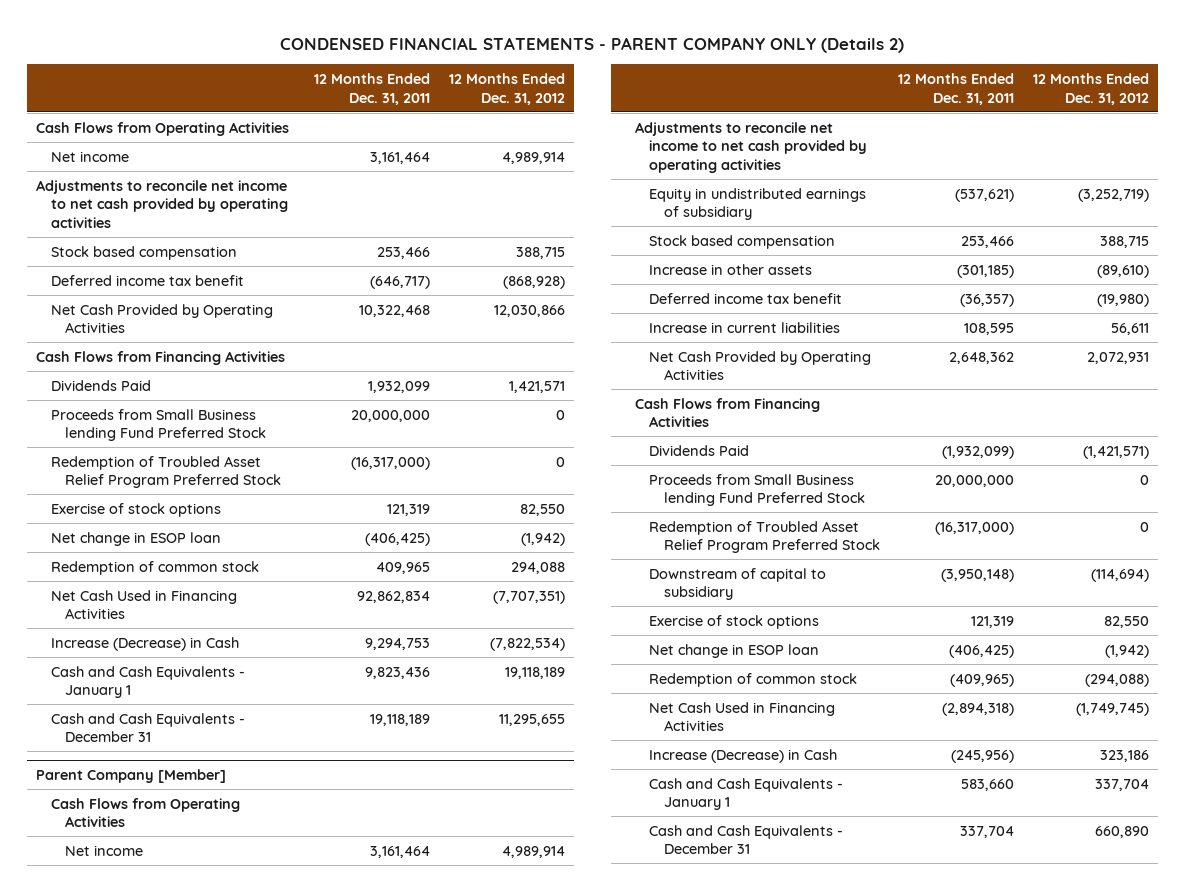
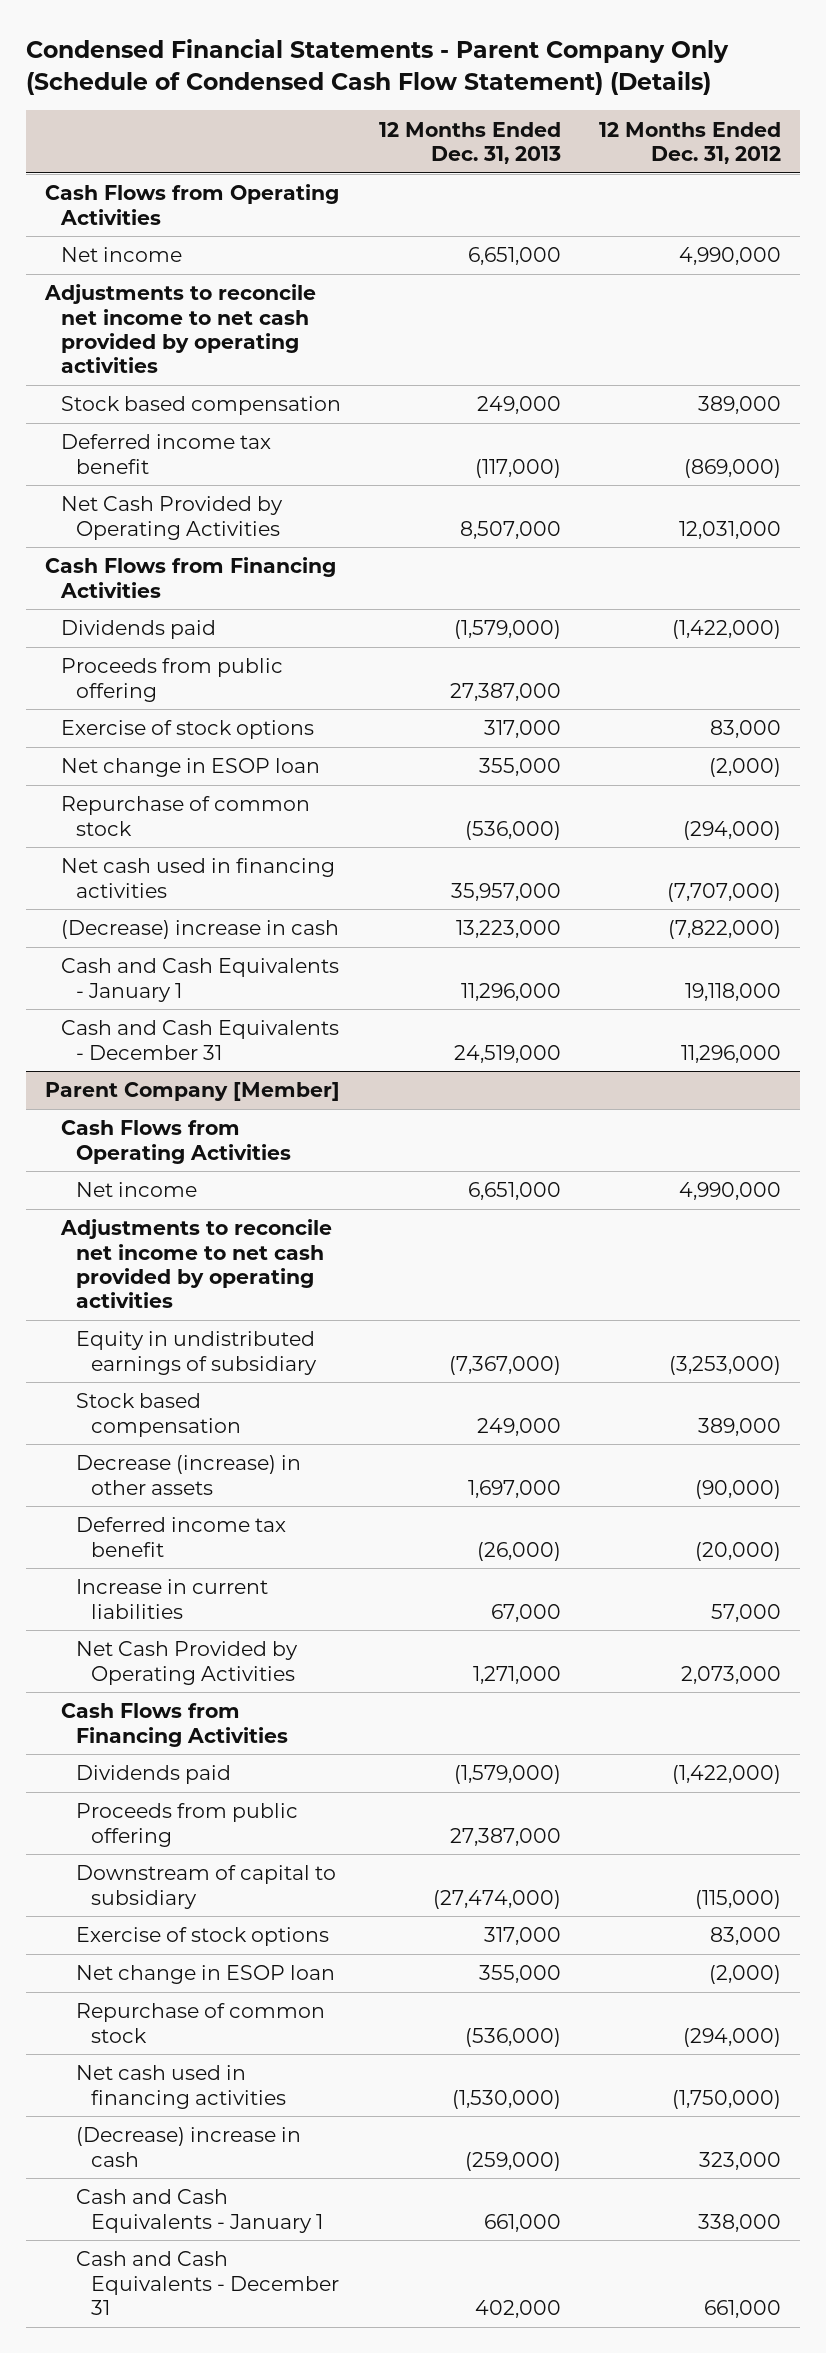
- CONDENSED FINANCIAL STATEMENTS - PARENT COMPANY ONLY (Details 2)
+ Condensed Financial Statements - Parent Company Only (Schedule of Condensed Cash Flow Statement) (Details)
- | 12 Months Ended Dec. 31, 2011 | 12 Months Ended Dec. 31, 2012
+ | 12 Months Ended Dec. 31, 2013 | 12 Months Ended Dec. 31, 2012
- Net income | 3,161,464 | 4,989,914
+ Net income | 6,651,000 | 4,990,000
- Stock based compensation | 253,466 | 388,715
- Deferred income tax benefit | (646,717) | (868,928)
- Net Cash Provided by Operating Activities | 10,322,468 | 12,030,866
+ Stock based compensation | 249,000 | 389,000
+ Deferred income tax benefit | (117,000) | (869,000)
+ Net Cash Provided by Operating Activities | 8,507,000 | 12,031,000
- Dividends Paid | 1,932,099 | 1,421,571
- Proceeds from Small Business lending Fund Preferred Stock | 20,000,000 | 0
- Redemption of Troubled Asset Relief Program Preferred Stock | (16,317,000) | 0
- Exercise of stock options | 121,319 | 82,550
- Net change in ESOP loan | (406,425) | (1,942)
- Redemption of common stock | 409,965 | 294,088
- Net Cash Used in Financing Activities | 92,862,834 | (7,707,351)
- Increase (Decrease) in Cash | 9,294,753 | (7,822,534)
- Cash and Cash Equivalents - January 1 | 9,823,436 | 19,118,189
- Cash and Cash Equivalents - December 31 | 19,118,189 | 11,295,655
+ Dividends paid | (1,579,000) | (1,422,000)
+ Proceeds from public offering | 27,387,000 |
+ Exercise of stock options | 317,000 | 83,000
+ Net change in ESOP loan | 355,000 | (2,000)
+ Repurchase of common stock | (536,000) | (294,000)
+ Net cash used in financing activities | 35,957,000 | (7,707,000)
+ (Decrease) increase in cash | 13,223,000 | (7,822,000)
+ Cash and Cash Equivalents - January 1 | 11,296,000 | 19,118,000
+ Cash and Cash Equivalents - December 31 | 24,519,000 | 11,296,000
@ Parent Company [Member]
- Net income | 3,161,464 | 4,989,914
+ Net income | 6,651,000 | 4,990,000
- Equity in undistributed earnings of subsidiary | (537,621) | (3,252,719)
- Stock based compensation | 253,466 | 388,715
- Increase in other assets | (301,185) | (89,610)
- Deferred income tax benefit | (36,357) | (19,980)
- Increase in current liabilities | 108,595 | 56,611
- Net Cash Provided by Operating Activities | 2,648,362 | 2,072,931
+ Equity in undistributed earnings of subsidiary | (7,367,000) | (3,253,000)
+ Stock based compensation | 249,000 | 389,000
+ Decrease (increase) in other assets | 1,697,000 | (90,000)
+ Deferred income tax benefit | (26,000) | (20,000)
+ Increase in current liabilities | 67,000 | 57,000
+ Net Cash Provided by Operating Activities | 1,271,000 | 2,073,000
- Dividends Paid | (1,932,099) | (1,421,571)
- Proceeds from Small Business lending Fund Preferred Stock | 20,000,000 | 0
- Redemption of Troubled Asset Relief Program Preferred Stock | (16,317,000) | 0
- Downstream of capital to subsidiary | (3,950,148) | (114,694)
- Exercise of stock options | 121,319 | 82,550
- Net change in ESOP loan | (406,425) | (1,942)
- Redemption of common stock | (409,965) | (294,088)
- Net Cash Used in Financing Activities | (2,894,318) | (1,749,745)
- Increase (Decrease) in Cash | (245,956) | 323,186
- Cash and Cash Equivalents - January 1 | 583,660 | 337,704
- Cash and Cash Equivalents - December 31 | 337,704 | 660,890
+ Dividends paid | (1,579,000) | (1,422,000)
+ Proceeds from public offering | 27,387,000 |
+ Downstream of capital to subsidiary | (27,474,000) | (115,000)
+ Exercise of stock options | 317,000 | 83,000
+ Net change in ESOP loan | 355,000 | (2,000)
+ Repurchase of common stock | (536,000) | (294,000)
+ Net cash used in financing activities | (1,530,000) | (1,750,000)
+ (Decrease) increase in cash | (259,000) | 323,000
+ Cash and Cash Equivalents - January 1 | 661,000 | 338,000
+ Cash and Cash Equivalents - December 31 | 402,000 | 661,000

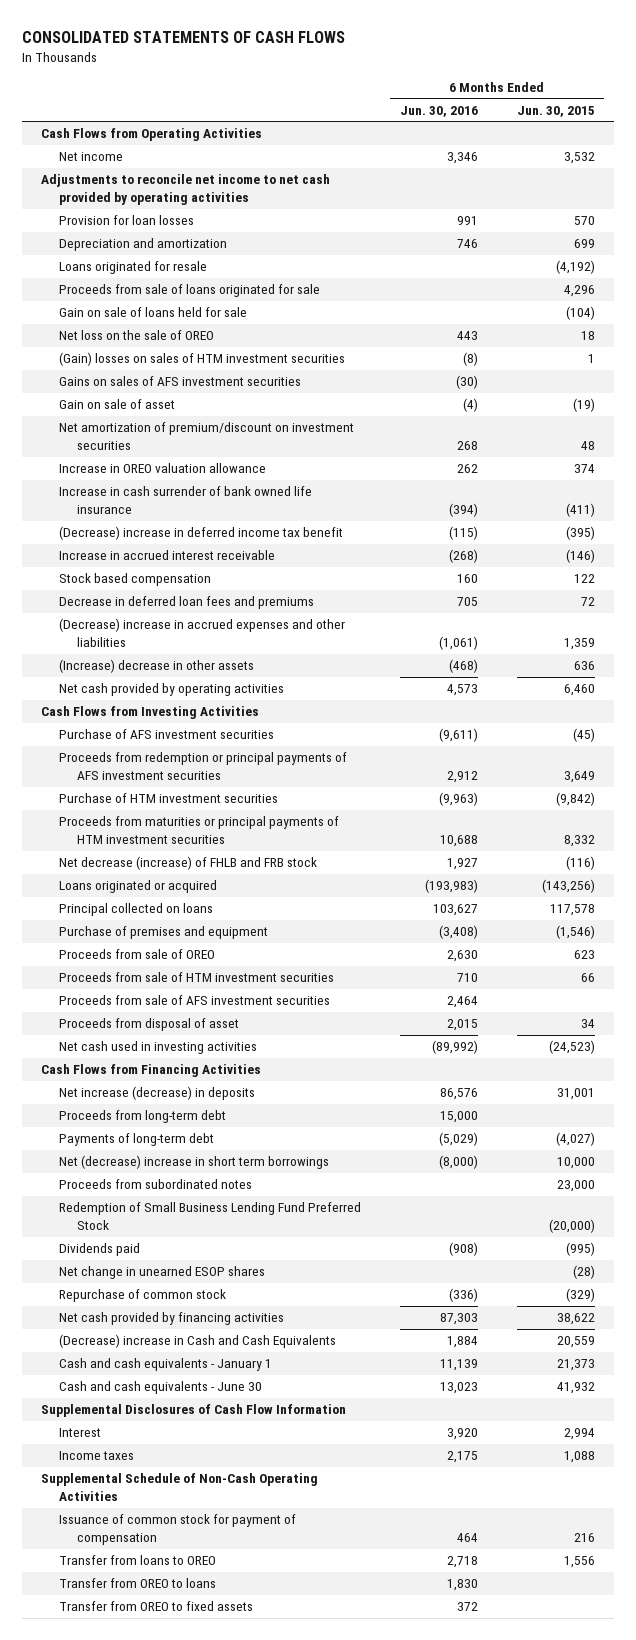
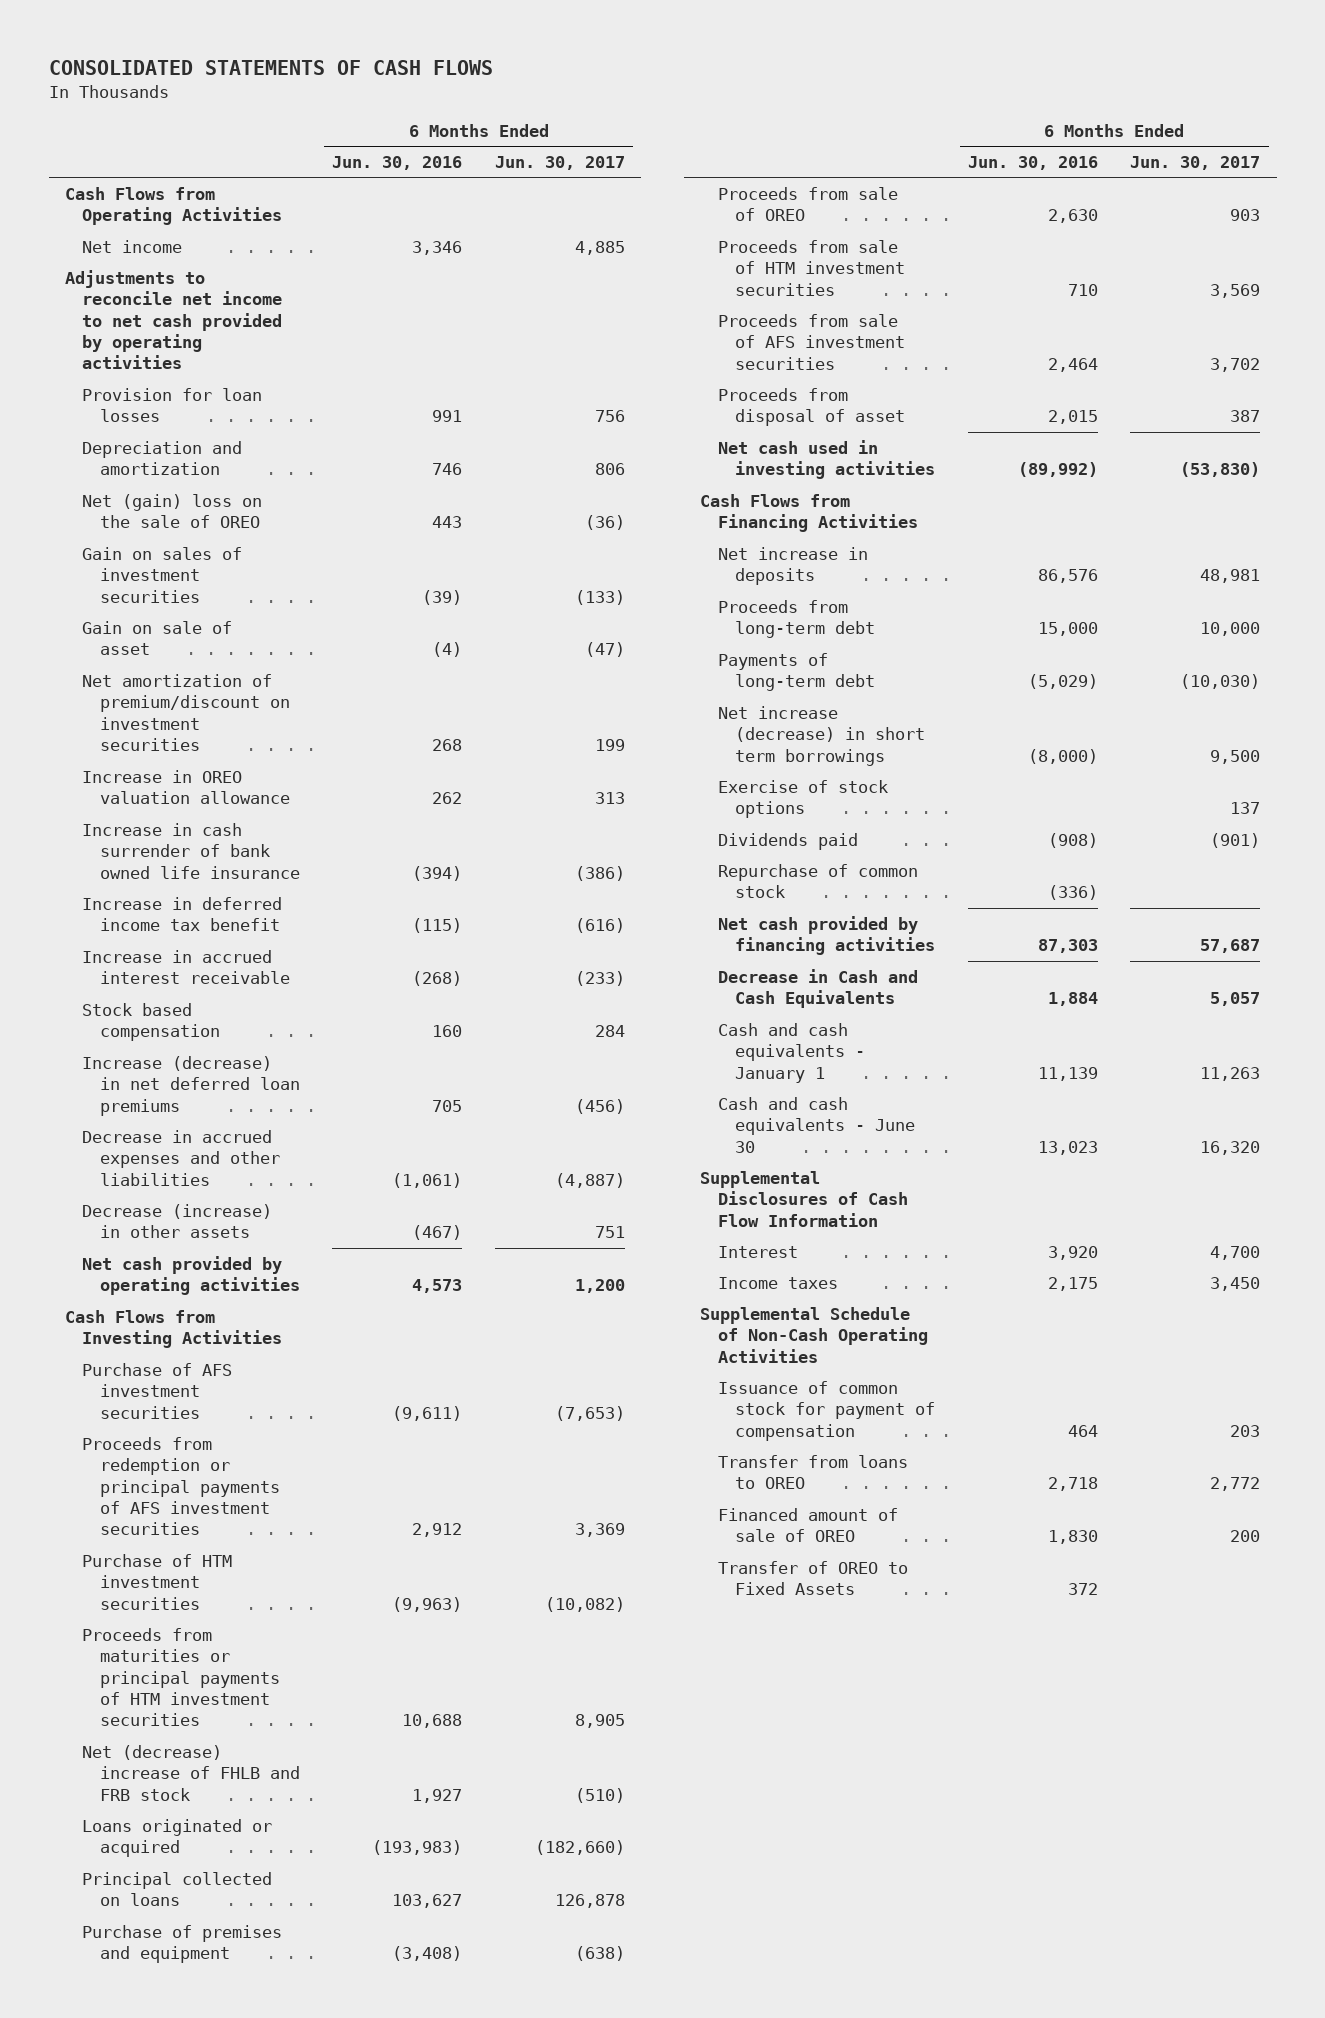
- | 6 Months Ended Jun. 30, 2016 | 6 Months Ended Jun. 30, 2015
+ | 6 Months Ended Jun. 30, 2016 | 6 Months Ended Jun. 30, 2017
- Loans originated for resale | | (4,192)
- Proceeds from sale of loans originated for sale | | 4,296
- Gain on sale of loans held for sale | | (104)
- Net loss on the sale of OREO | 443 | 18
- (Gain) losses on sales of HTM investment securities | (8) | 1
- Gains on sales of AFS investment securities | (30) |
+ Net (gain) loss on the sale of OREO | 443 | (36)
+ Gain on sales of investment securities | (39) | (133)
- (Decrease) increase in deferred income tax benefit | (115) | (395)
+ Increase in deferred income tax benefit | (115) | (616)
- Decrease in deferred loan fees and premiums | 705 | 72
- (Decrease) increase in accrued expenses and other liabilities | (1,061) | 1,359
- (Increase) decrease in other assets | (468) | 636
+ Increase (decrease) in net deferred loan premiums | 705 | (456)
+ Decrease in accrued expenses and other liabilities | (1,061) | (4,887)
+ Decrease (increase) in other assets | (467) | 751
- Net decrease (increase) of FHLB and FRB stock | 1,927 | (116)
+ Net (decrease) increase of FHLB and FRB stock | 1,927 | (510)
- Net increase (decrease) in deposits | 86,576 | 31,001
+ Net increase in deposits | 86,576 | 48,981
- Net (decrease) increase in short term borrowings | (8,000) | 10,000
- Proceeds from subordinated notes | | 23,000
- Redemption of Small Business Lending Fund Preferred Stock | | (20,000)
+ Net increase (decrease) in short term borrowings | (8,000) | 9,500
+ Exercise of stock options | | 137
- Net change in unearned ESOP shares | | (28)
- (Decrease) increase in Cash and Cash Equivalents | 1,884 | 20,559
+ Decrease in Cash and Cash Equivalents | 1,884 | 5,057
- Transfer from OREO to loans | 1,830 |
- Transfer from OREO to fixed assets | 372 |
+ Financed amount of sale of OREO | 1,830 | 200
+ Transfer of OREO to Fixed Assets | 372 |

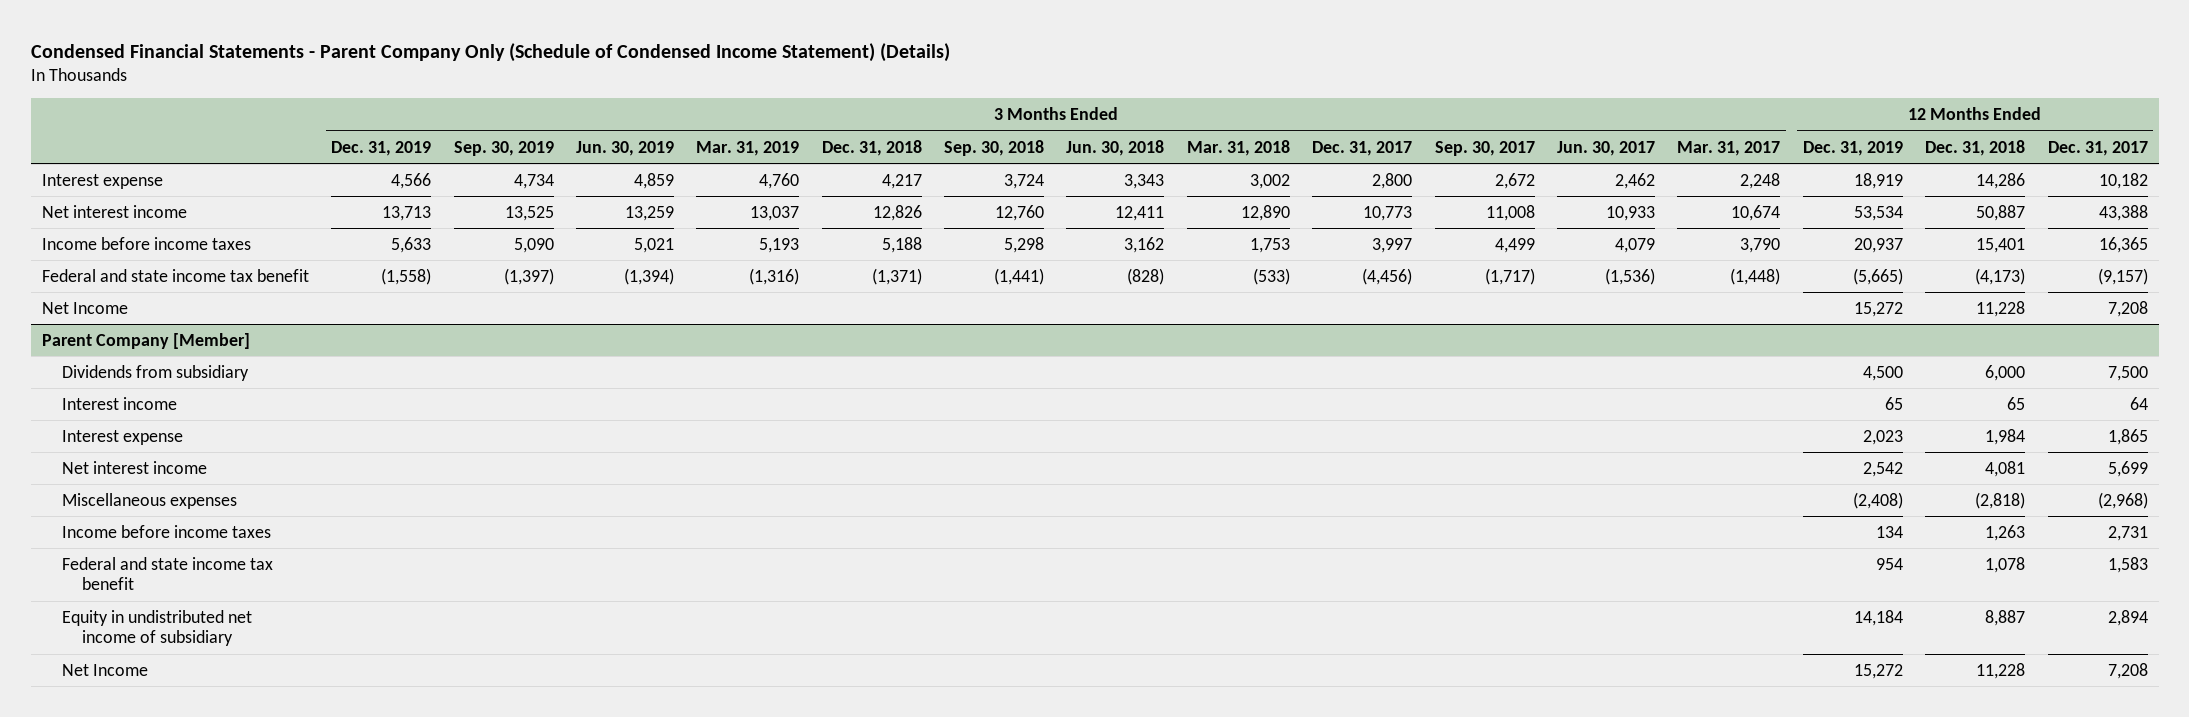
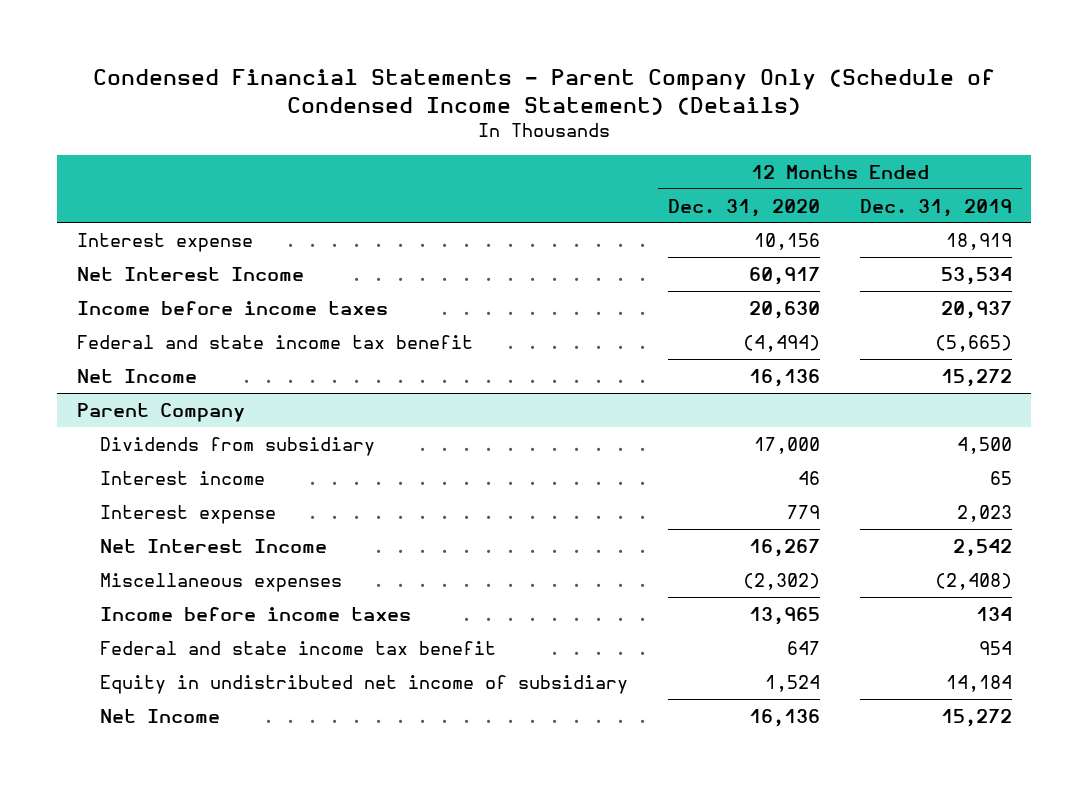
- | 3 Months Ended Dec. 31, 2019 | 3 Months Ended Sep. 30, 2019 | 3 Months Ended Jun. 30, 2019 | 3 Months Ended Mar. 31, 2019 | 3 Months Ended Dec. 31, 2018 | 3 Months Ended Sep. 30, 2018 | 3 Months Ended Jun. 30, 2018 | 3 Months Ended Mar. 31, 2018 | 3 Months Ended Dec. 31, 2017 | 3 Months Ended Sep. 30, 2017 | 3 Months Ended Jun. 30, 2017 | 3 Months Ended Mar. 31, 2017 | 12 Months Ended Dec. 31, 2019 | 12 Months Ended Dec. 31, 2018 | 12 Months Ended Dec. 31, 2017
+ | 12 Months Ended Dec. 31, 2020 | 12 Months Ended Dec. 31, 2019
- Net interest income | 13,713 | 13,525 | 13,259 | 13,037 | 12,826 | 12,760 | 12,411 | 12,890 | 10,773 | 11,008 | 10,933 | 10,674 | 53,534 | 50,887 | 43,388
+ Net Interest Income | 60,917 | 53,534
- Parent Company [Member]
+ Parent Company
- Net interest income | | | | | | | | | | | | | 2,542 | 4,081 | 5,699
+ Net Interest Income | 16,267 | 2,542

